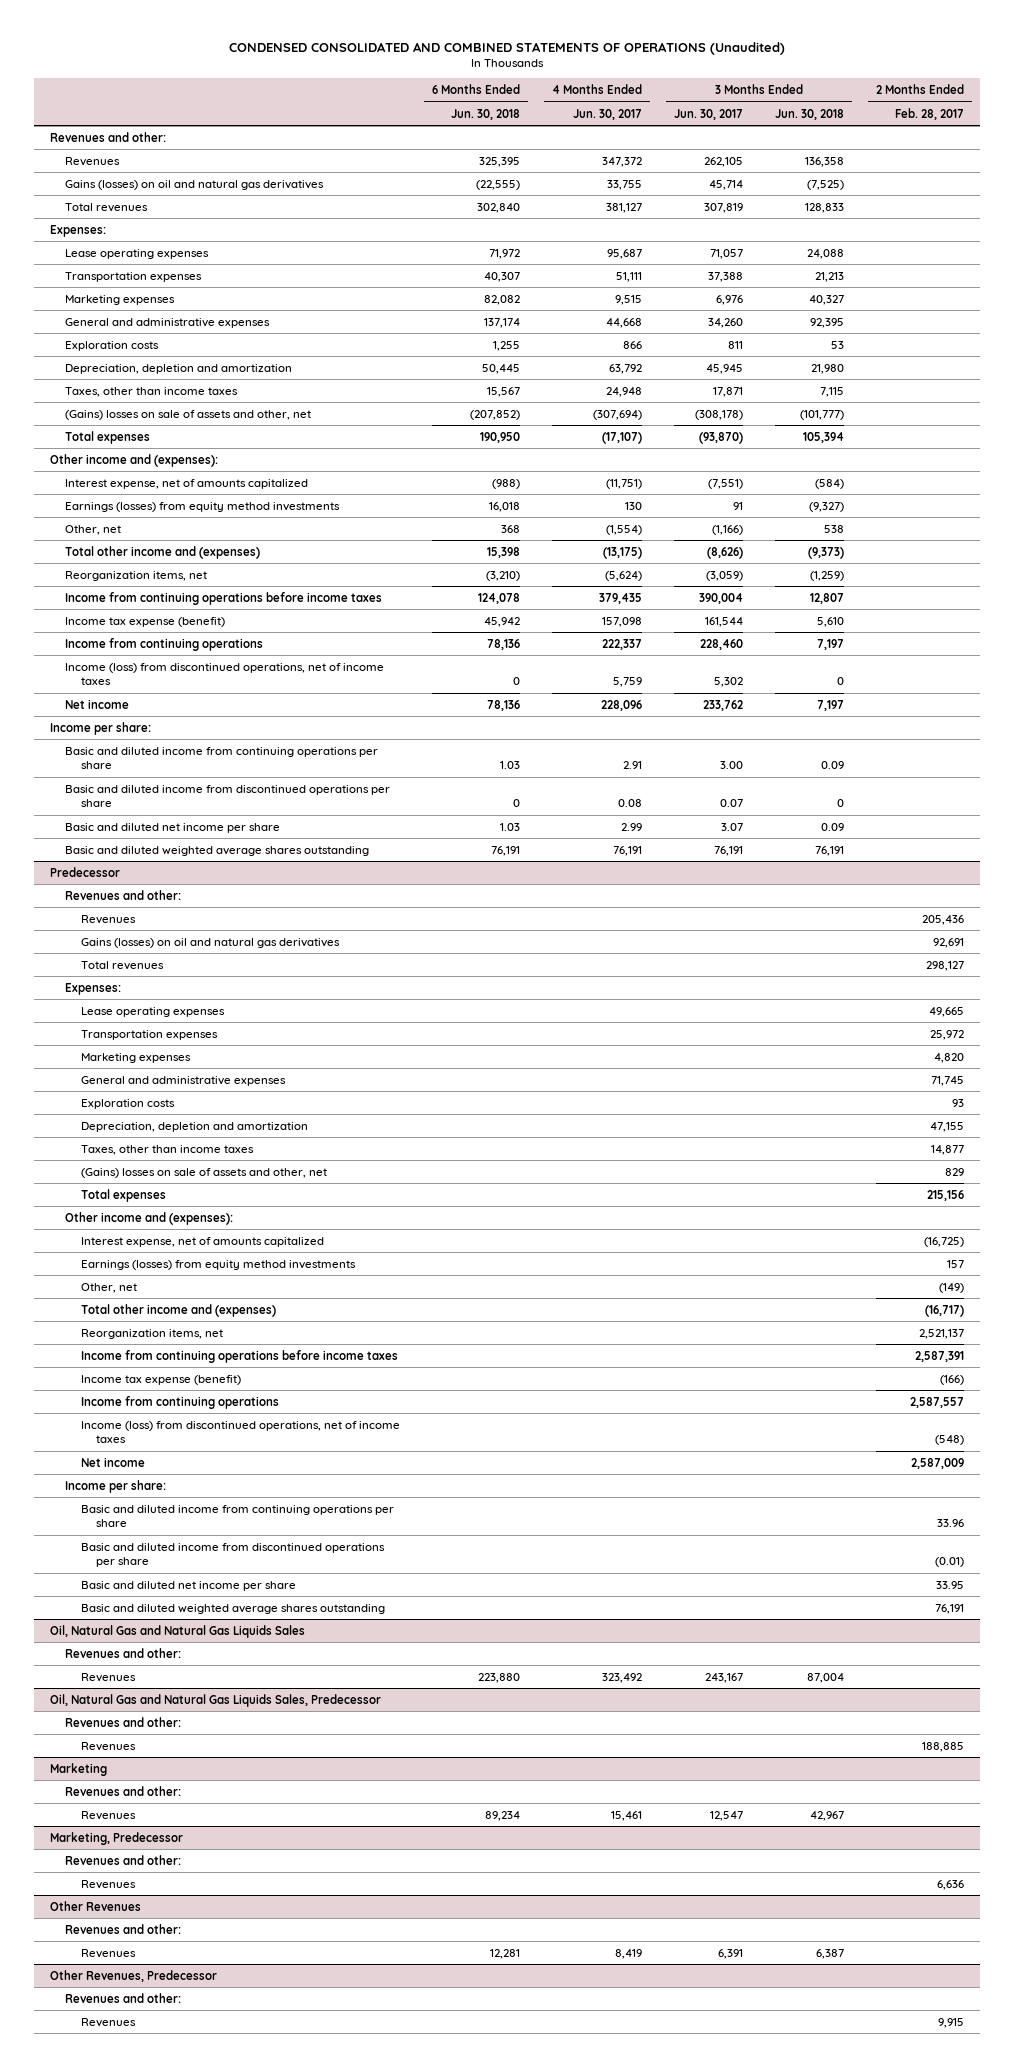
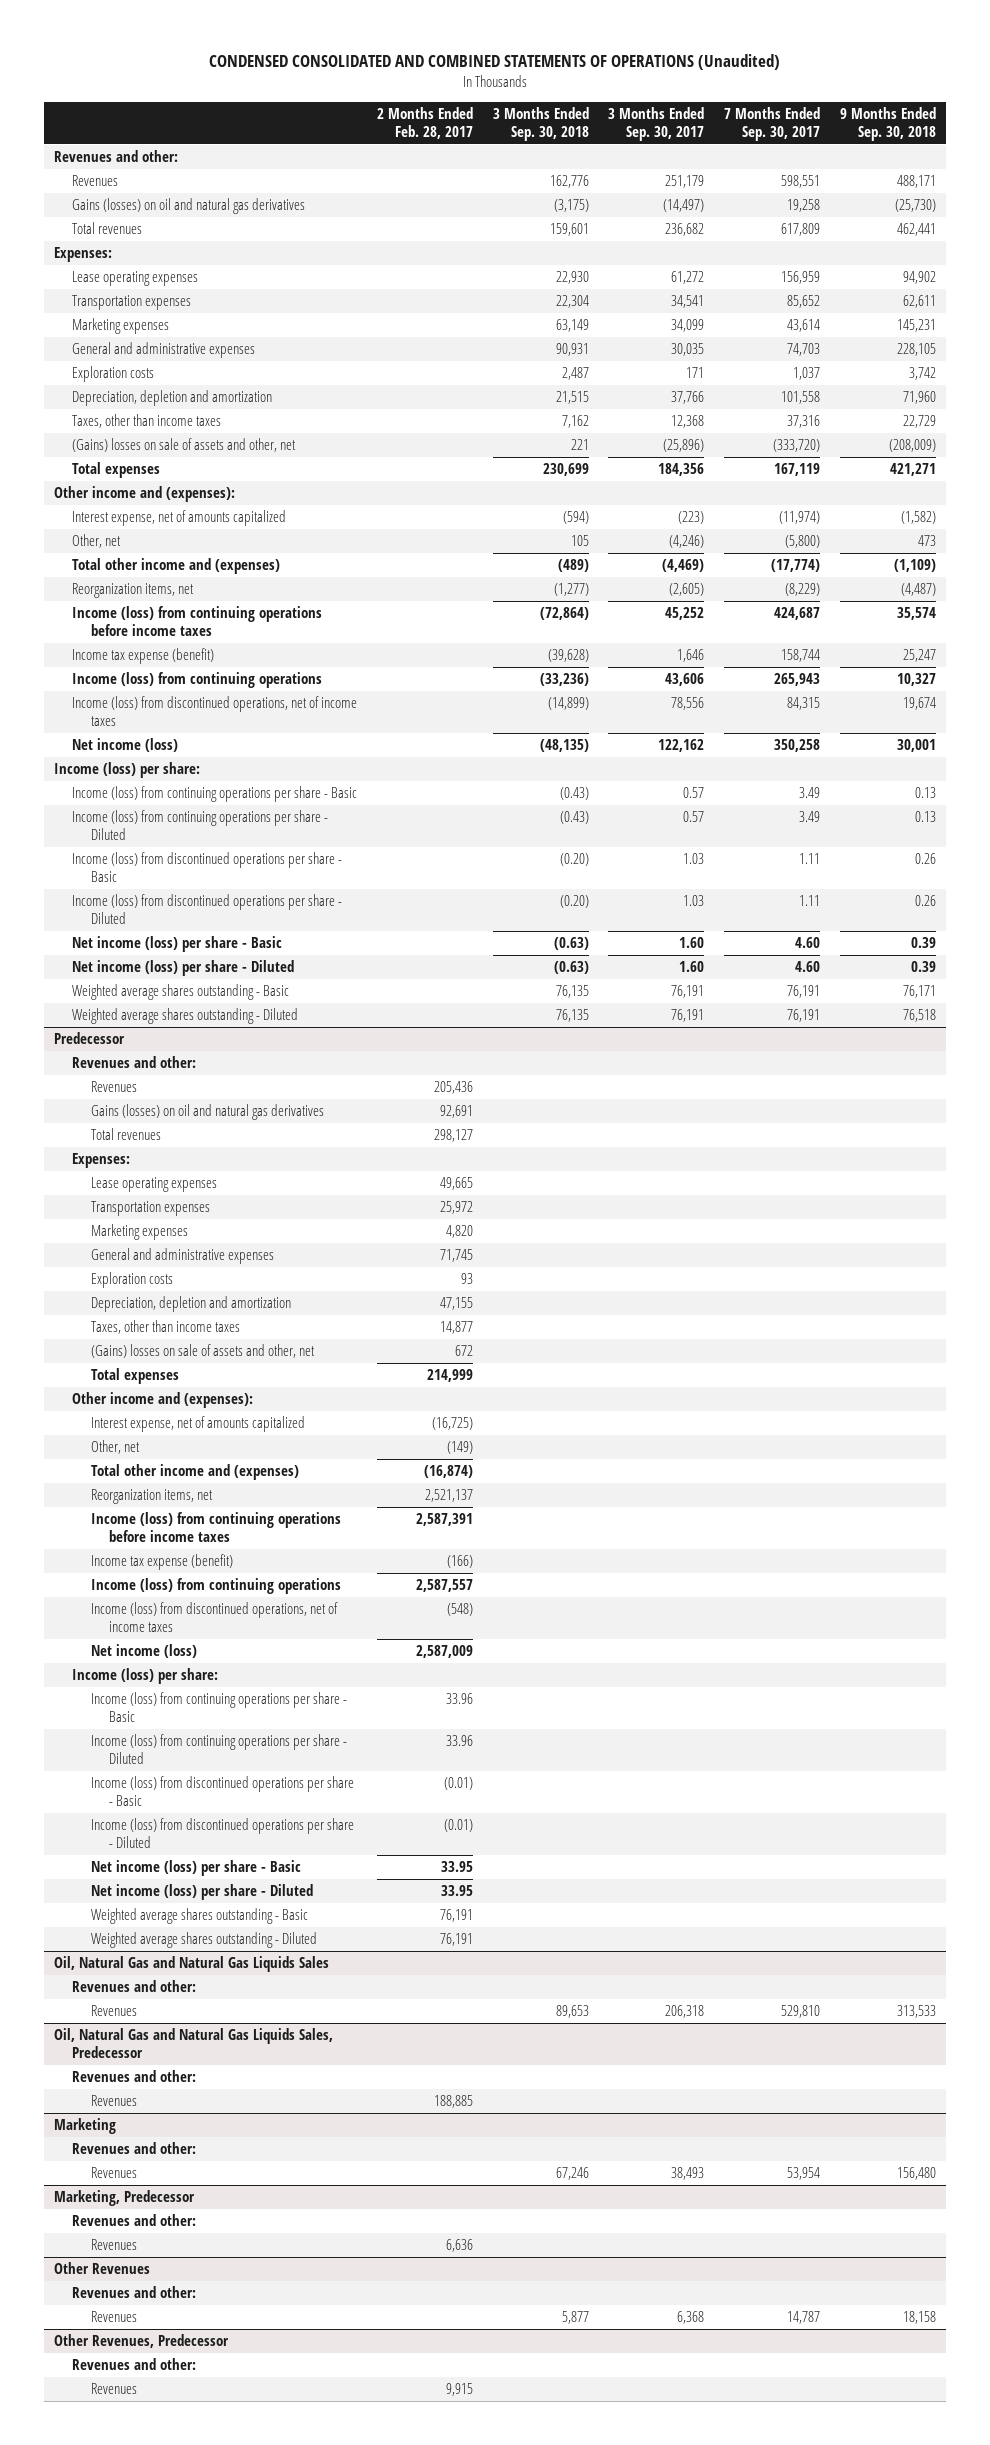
- | 6 Months Ended Jun. 30, 2018 | 4 Months Ended Jun. 30, 2017 | 3 Months Ended Jun. 30, 2017 | 3 Months Ended Jun. 30, 2018 | 2 Months Ended Feb. 28, 2017
+ | 2 Months Ended Feb. 28, 2017 | 3 Months Ended Sep. 30, 2018 | 3 Months Ended Sep. 30, 2017 | 7 Months Ended Sep. 30, 2017 | 9 Months Ended Sep. 30, 2018
- Earnings (losses) from equity method investments | 16,018 | 130 | 91 | (9,327) |
- Income from continuing operations before income taxes | 124,078 | 379,435 | 390,004 | 12,807 |
+ Income (loss) from continuing operations before income taxes | | (72,864) | 45,252 | 424,687 | 35,574
- Income from continuing operations | 78,136 | 222,337 | 228,460 | 7,197 |
+ Income (loss) from continuing operations | | (33,236) | 43,606 | 265,943 | 10,327
- Net income | 78,136 | 228,096 | 233,762 | 7,197 |
- Income per share:
- Basic and diluted income from continuing operations per share | 1.03 | 2.91 | 3.00 | 0.09 |
- Basic and diluted income from discontinued operations per share | 0 | 0.08 | 0.07 | 0 |
- Basic and diluted net income per share | 1.03 | 2.99 | 3.07 | 0.09 |
- Basic and diluted weighted average shares outstanding | 76,191 | 76,191 | 76,191 | 76,191 |
+ Net income (loss) | | (48,135) | 122,162 | 350,258 | 30,001
+ Income (loss) per share:
+ Income (loss) from continuing operations per share - Basic | | (0.43) | 0.57 | 3.49 | 0.13
+ Income (loss) from continuing operations per share - Diluted | | (0.43) | 0.57 | 3.49 | 0.13
+ Income (loss) from discontinued operations per share - Basic | | (0.20) | 1.03 | 1.11 | 0.26
+ Income (loss) from discontinued operations per share - Diluted | | (0.20) | 1.03 | 1.11 | 0.26
+ Net income (loss) per share - Basic | | (0.63) | 1.60 | 4.60 | 0.39
+ Net income (loss) per share - Diluted | | (0.63) | 1.60 | 4.60 | 0.39
+ Weighted average shares outstanding - Basic | | 76,135 | 76,191 | 76,191 | 76,171
+ Weighted average shares outstanding - Diluted | | 76,135 | 76,191 | 76,191 | 76,518
@ Predecessor
- (Gains) losses on sale of assets and other, net | | | | | 829
- Total expenses | | | | | 215,156
+ (Gains) losses on sale of assets and other, net | 672 | | | |
+ Total expenses | 214,999 | | | |
- Earnings (losses) from equity method investments | | | | | 157
- Total other income and (expenses) | | | | | (16,717)
+ Total other income and (expenses) | (16,874) | | | |
- Income from continuing operations before income taxes | | | | | 2,587,391
+ Income (loss) from continuing operations before income taxes | 2,587,391 | | | |
- Income from continuing operations | | | | | 2,587,557
+ Income (loss) from continuing operations | 2,587,557 | | | |
- Net income | | | | | 2,587,009
- Income per share:
- Basic and diluted income from continuing operations per share | | | | | 33.96
- Basic and diluted income from discontinued operations per share | | | | | (0.01)
- Basic and diluted net income per share | | | | | 33.95
- Basic and diluted weighted average shares outstanding | | | | | 76,191
+ Net income (loss) | 2,587,009 | | | |
+ Income (loss) per share:
+ Income (loss) from continuing operations per share - Basic | 33.96 | | | |
+ Income (loss) from continuing operations per share - Diluted | 33.96 | | | |
+ Income (loss) from discontinued operations per share - Basic | (0.01) | | | |
+ Income (loss) from discontinued operations per share - Diluted | (0.01) | | | |
+ Net income (loss) per share - Basic | 33.95 | | | |
+ Net income (loss) per share - Diluted | 33.95 | | | |
+ Weighted average shares outstanding - Basic | 76,191 | | | |
+ Weighted average shares outstanding - Diluted | 76,191 | | | |

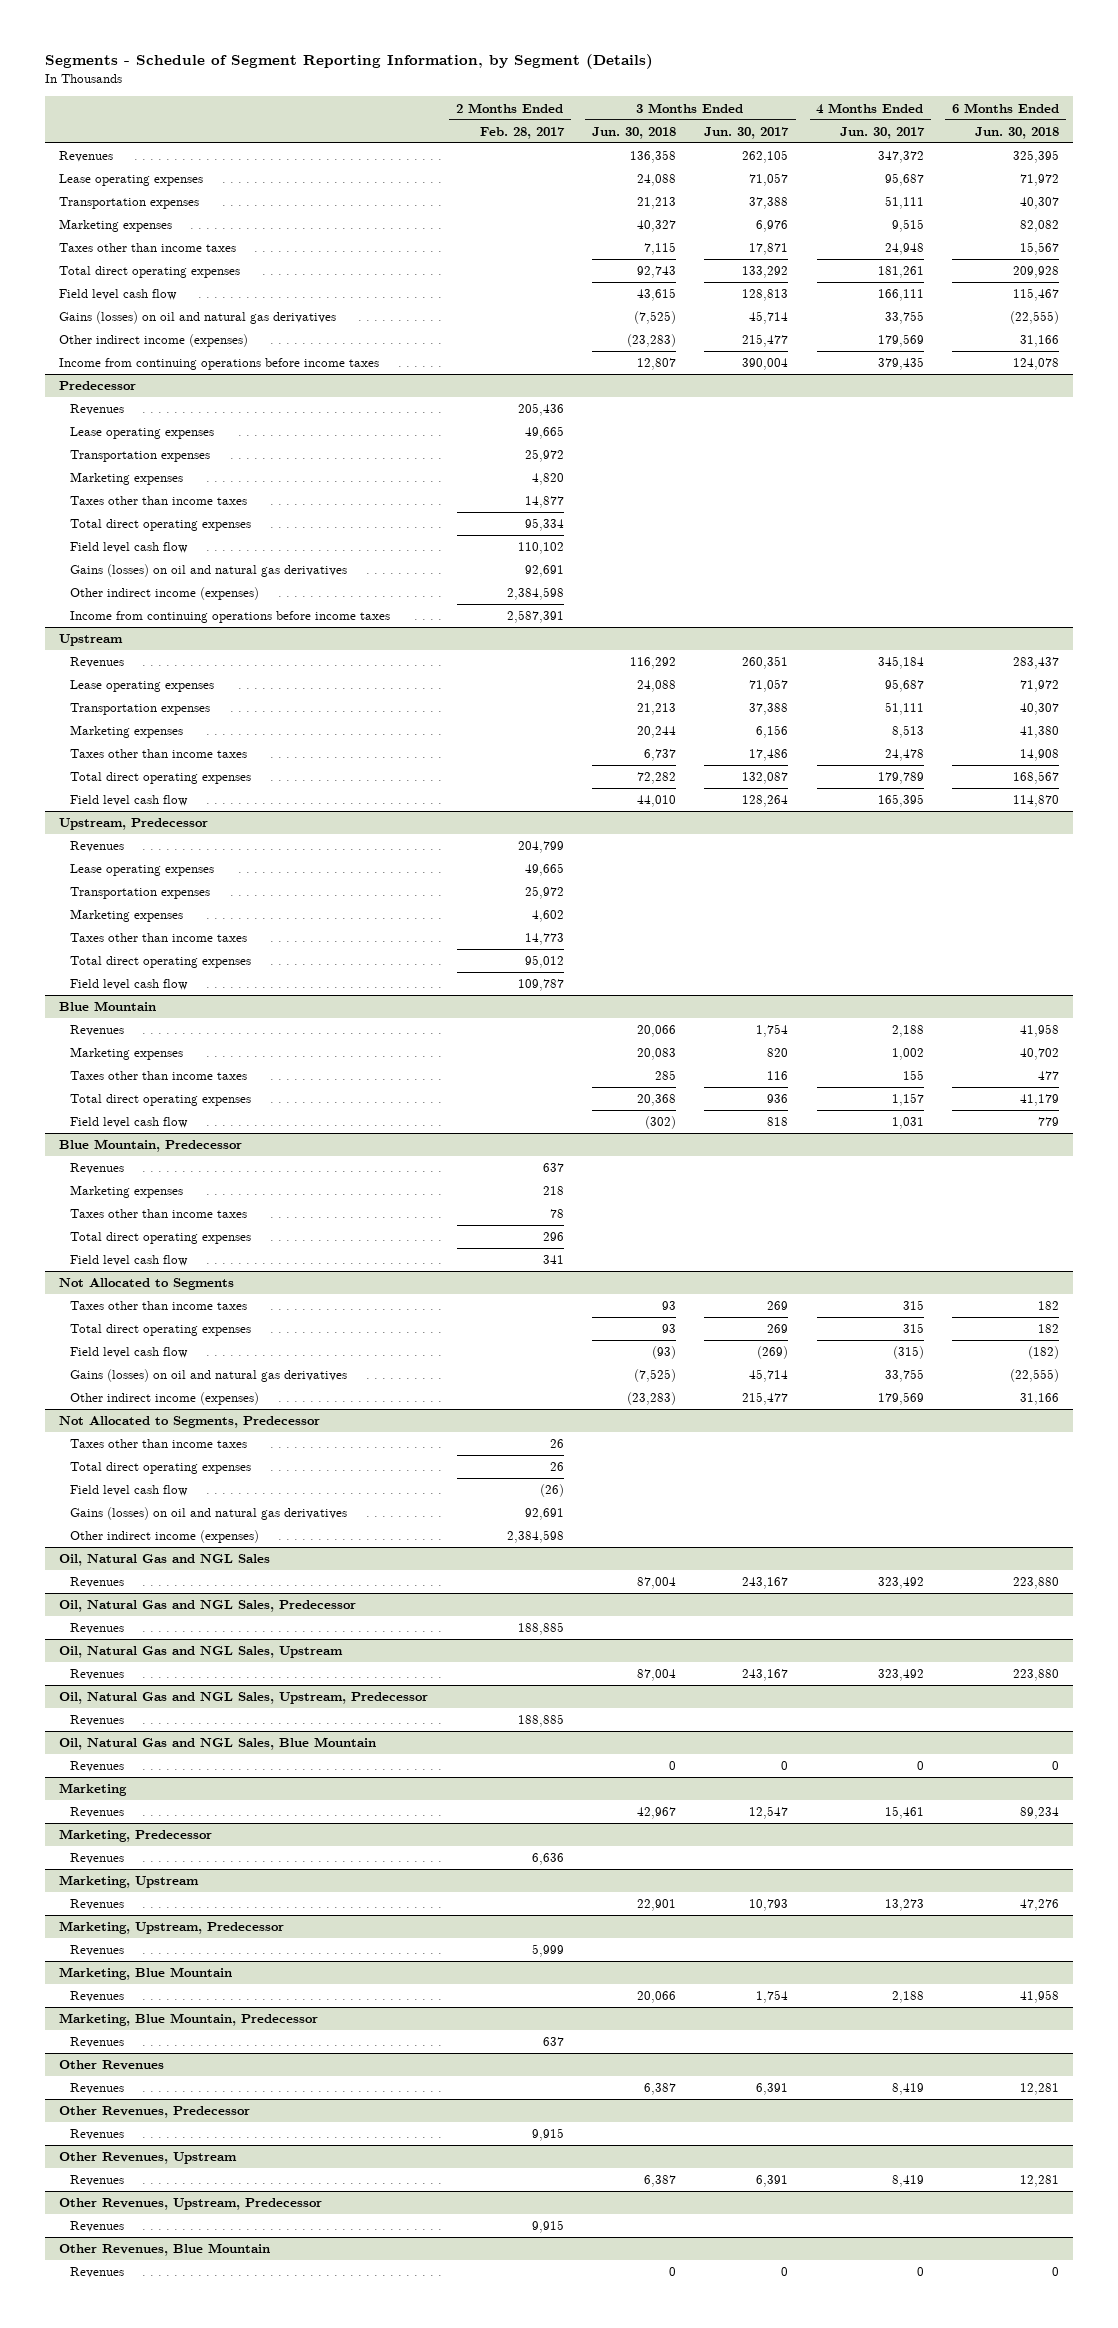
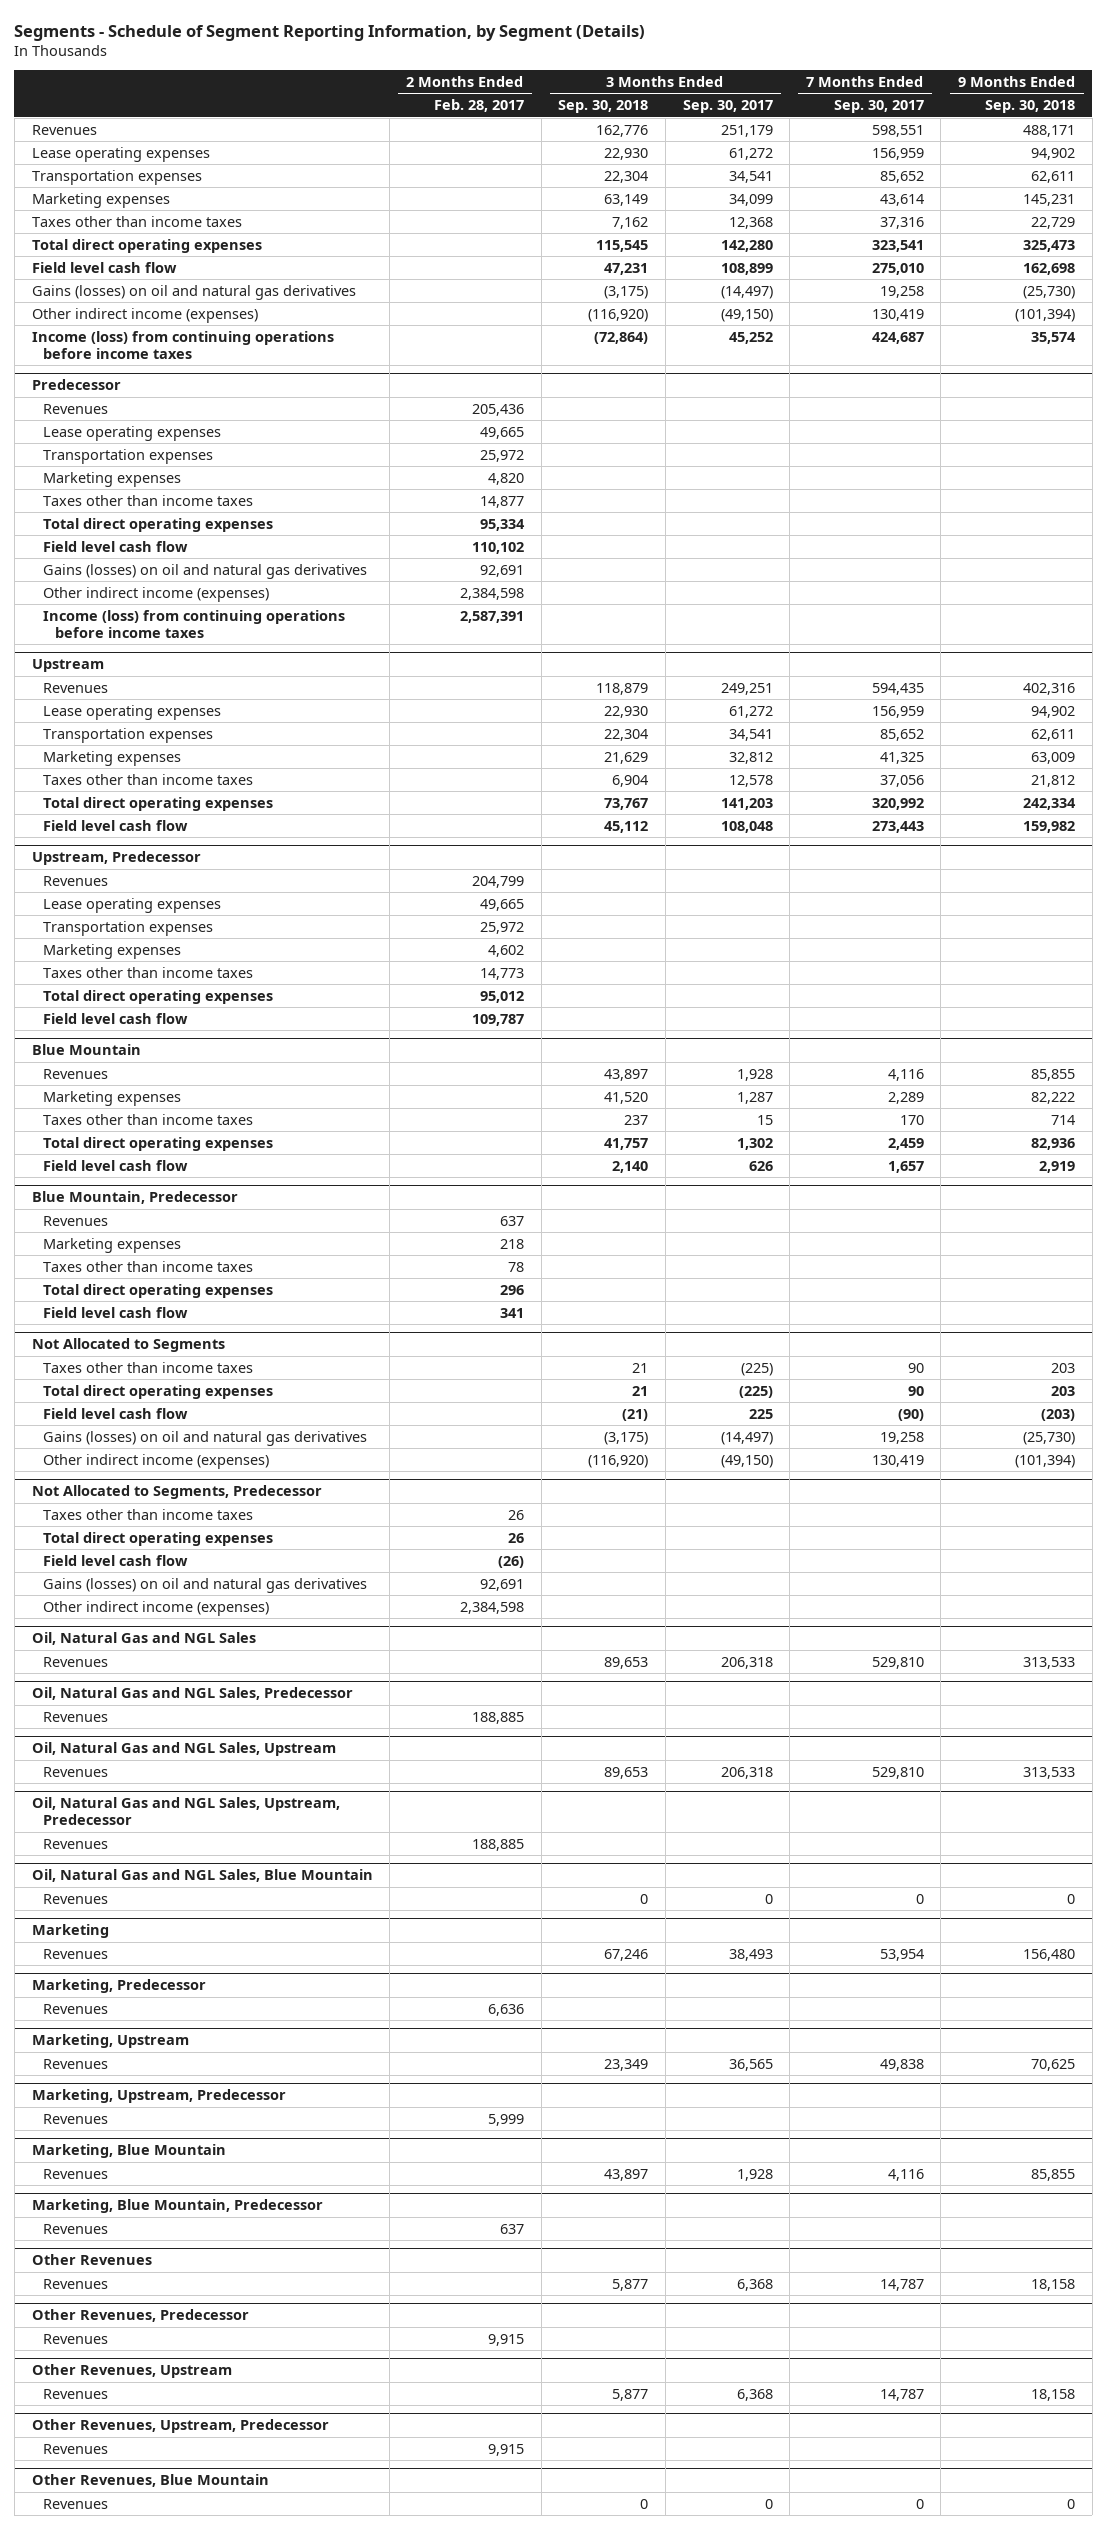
- | 2 Months Ended Feb. 28, 2017 | 3 Months Ended Jun. 30, 2018 | 3 Months Ended Jun. 30, 2017 | 4 Months Ended Jun. 30, 2017 | 6 Months Ended Jun. 30, 2018
+ | 2 Months Ended Feb. 28, 2017 | 3 Months Ended Sep. 30, 2018 | 3 Months Ended Sep. 30, 2017 | 7 Months Ended Sep. 30, 2017 | 9 Months Ended Sep. 30, 2018
- Income from continuing operations before income taxes | | 12,807 | 390,004 | 379,435 | 124,078
+ Income (loss) from continuing operations before income taxes | | (72,864) | 45,252 | 424,687 | 35,574
@ Predecessor
- Income from continuing operations before income taxes | 2,587,391 | | | |
+ Income (loss) from continuing operations before income taxes | 2,587,391 | | | |

